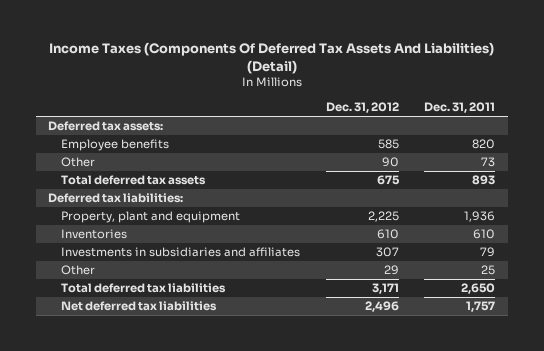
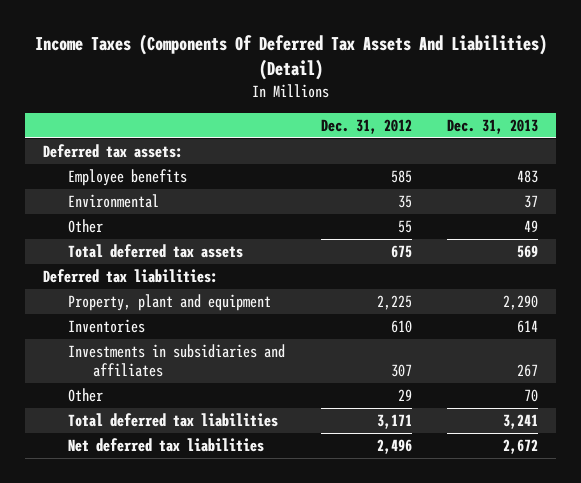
- | Dec. 31, 2012 | Dec. 31, 2011
+ | Dec. 31, 2012 | Dec. 31, 2013
- Other | 90 | 73
+ Environmental | 35 | 37
+ Other | 55 | 49

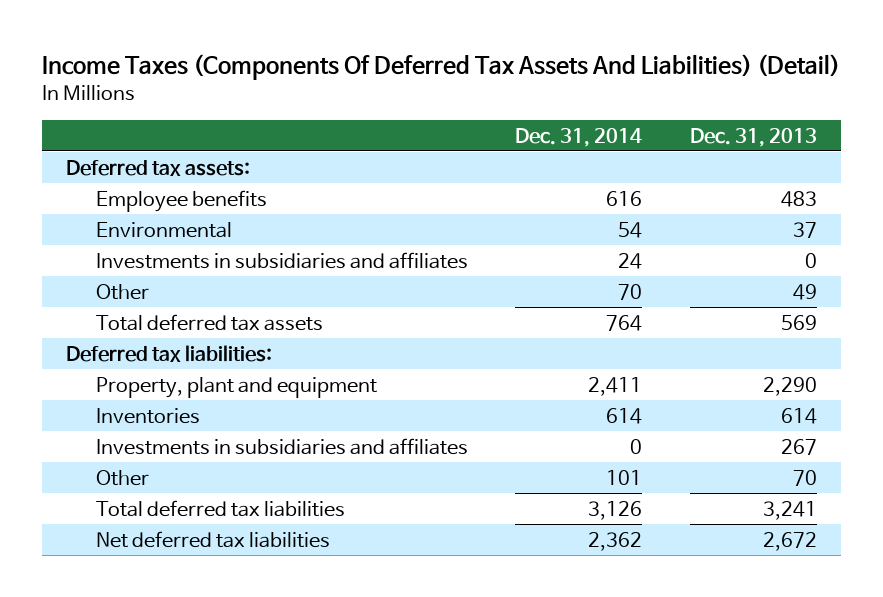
- | Dec. 31, 2012 | Dec. 31, 2013
+ | Dec. 31, 2014 | Dec. 31, 2013
+ Investments in subsidiaries and affiliates | 24 | 0

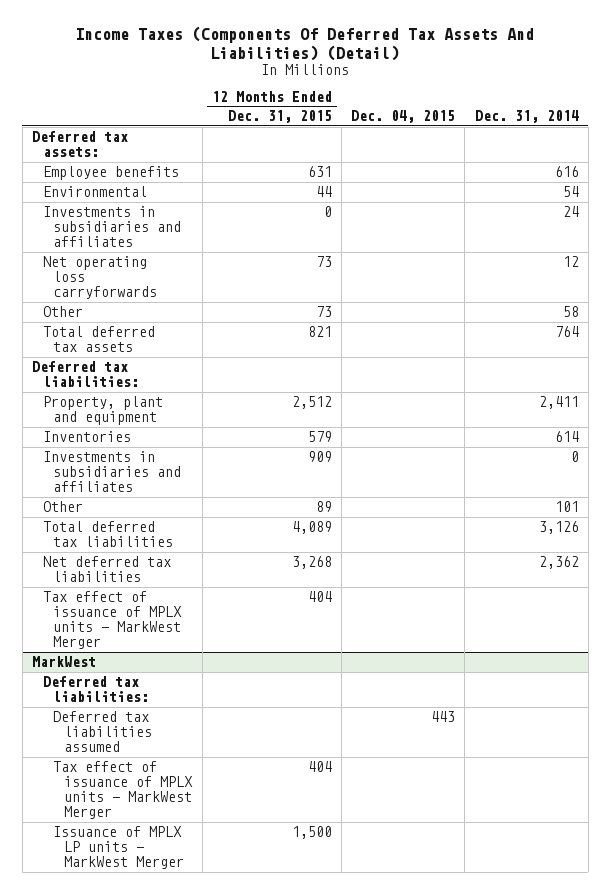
- | Dec. 31, 2014 | Dec. 31, 2013
+ | 12 Months Ended Dec. 31, 2015 | Dec. 04, 2015 | Dec. 31, 2014
- Other | 70 | 49
+ Net operating loss carryforwards | 73 | | 12
+ Other | 73 | | 58
+ Tax effect of issuance of MPLX units - MarkWest Merger | 404 | |
+ MarkWest
+ Deferred tax liabilities:
+ Deferred tax liabilities assumed | | 443 |
+ Tax effect of issuance of MPLX units - MarkWest Merger | 404 | |
+ Issuance of MPLX LP units - MarkWest Merger | 1,500 | |

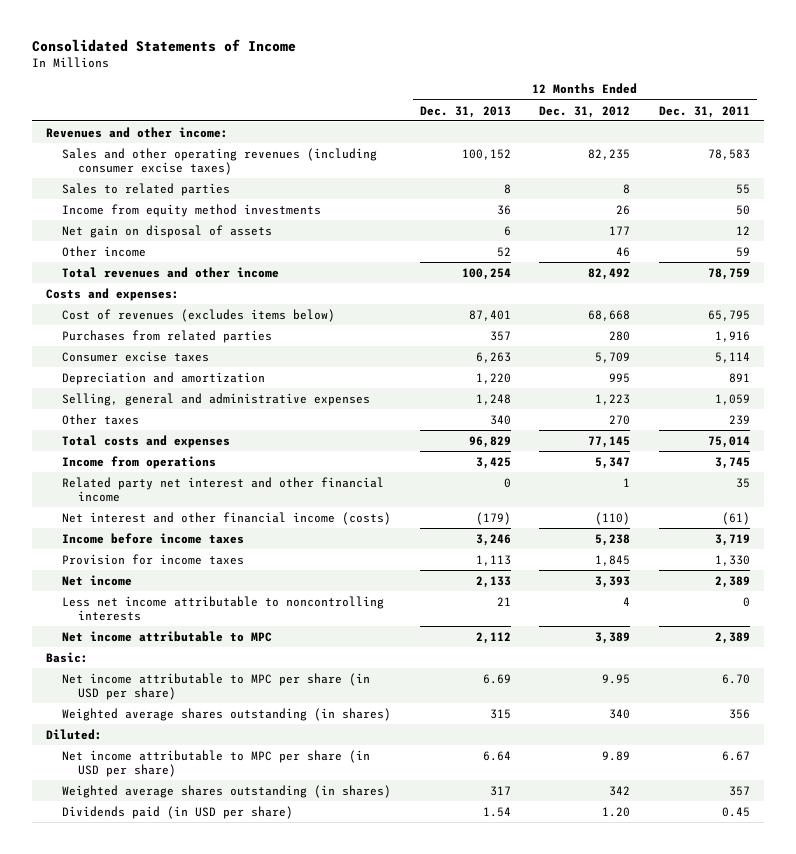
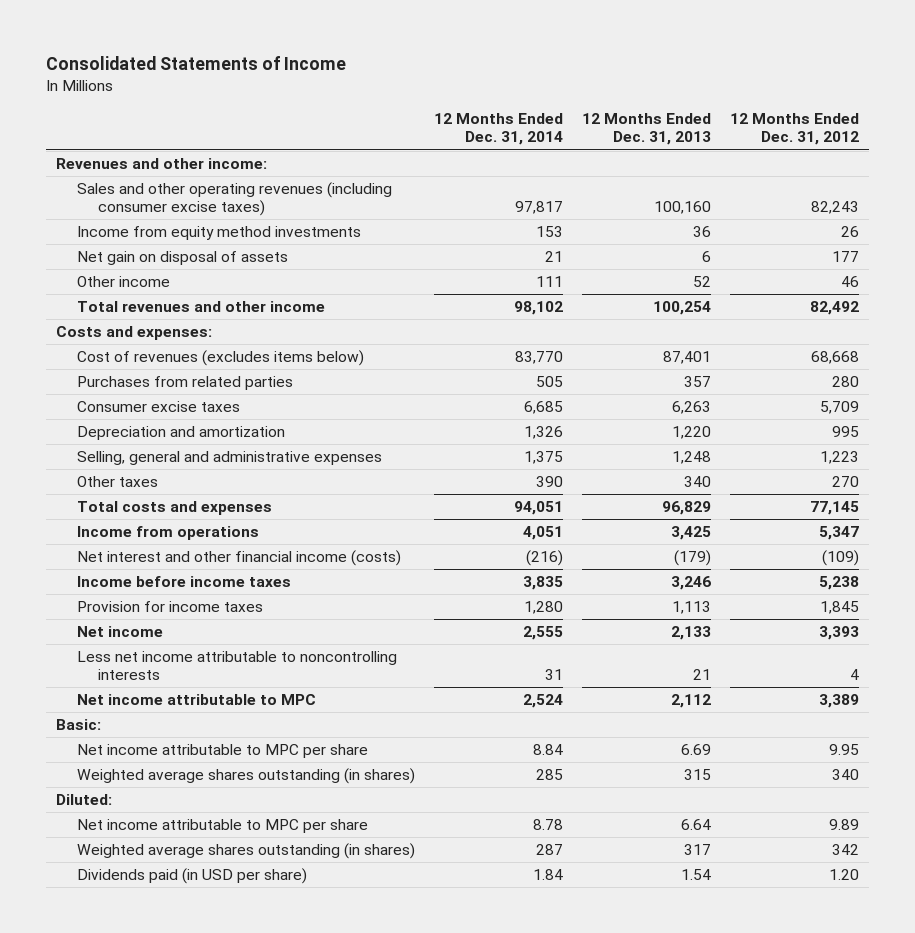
- | 12 Months Ended Dec. 31, 2013 | 12 Months Ended Dec. 31, 2012 | 12 Months Ended Dec. 31, 2011
+ | 12 Months Ended Dec. 31, 2014 | 12 Months Ended Dec. 31, 2013 | 12 Months Ended Dec. 31, 2012
- Sales and other operating revenues (including consumer excise taxes) | 100,152 | 82,235 | 78,583
- Sales to related parties | 8 | 8 | 55
+ Sales and other operating revenues (including consumer excise taxes) | 97,817 | 100,160 | 82,243
- Related party net interest and other financial income | 0 | 1 | 35
- Net interest and other financial income (costs) | (179) | (110) | (61)
+ Net interest and other financial income (costs) | (216) | (179) | (109)
- Net income attributable to MPC per share (in USD per share) | 6.69 | 9.95 | 6.70
+ Net income attributable to MPC per share | 8.84 | 6.69 | 9.95
- Net income attributable to MPC per share (in USD per share) | 6.64 | 9.89 | 6.67
+ Net income attributable to MPC per share | 8.78 | 6.64 | 9.89

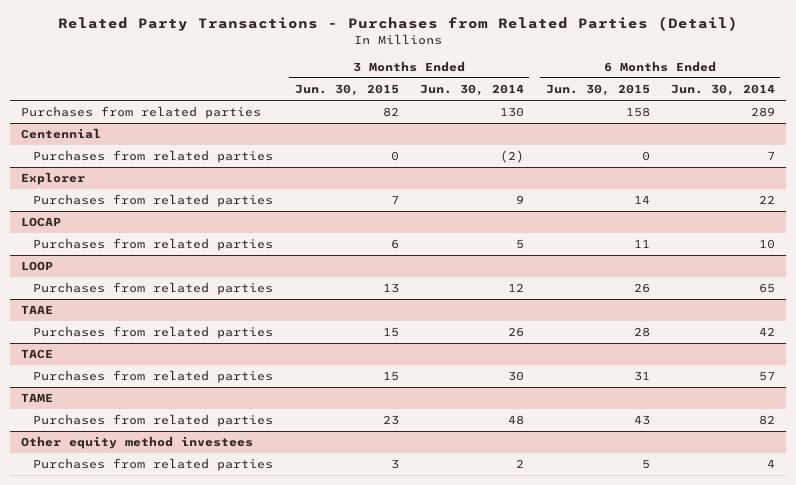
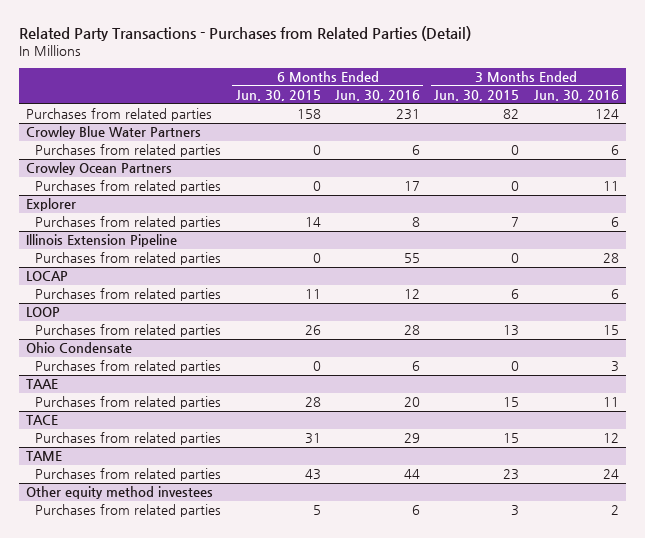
- | 3 Months Ended Jun. 30, 2015 | 3 Months Ended Jun. 30, 2014 | 6 Months Ended Jun. 30, 2015 | 6 Months Ended Jun. 30, 2014
+ | 6 Months Ended Jun. 30, 2015 | 6 Months Ended Jun. 30, 2016 | 3 Months Ended Jun. 30, 2015 | 3 Months Ended Jun. 30, 2016
- Centennial
+ Crowley Blue Water Partners
+ Crowley Ocean Partners
+ Purchases from related parties | 0 | 17 | 0 | 11
+ Illinois Extension Pipeline
+ Purchases from related parties | 0 | 55 | 0 | 28
+ Ohio Condensate
+ Purchases from related parties | 0 | 6 | 0 | 3

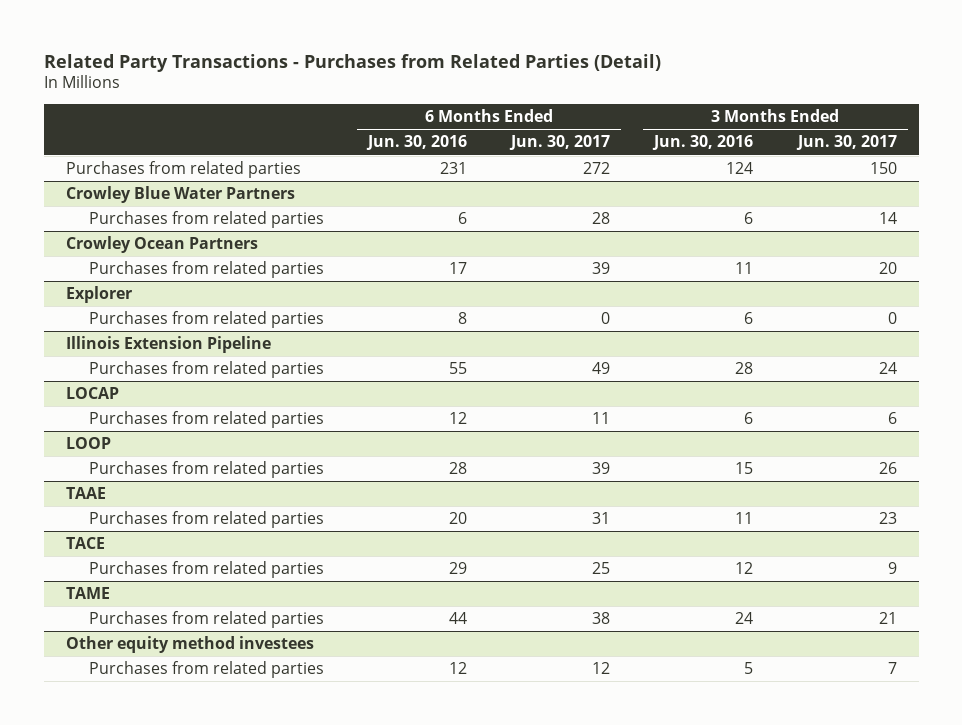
- | 6 Months Ended Jun. 30, 2015 | 6 Months Ended Jun. 30, 2016 | 3 Months Ended Jun. 30, 2015 | 3 Months Ended Jun. 30, 2016
+ | 6 Months Ended Jun. 30, 2016 | 6 Months Ended Jun. 30, 2017 | 3 Months Ended Jun. 30, 2016 | 3 Months Ended Jun. 30, 2017
- Ohio Condensate
- Purchases from related parties | 0 | 6 | 0 | 3
@ Other equity method investees
- Purchases from related parties | 5 | 6 | 3 | 2
+ Purchases from related parties | 12 | 12 | 5 | 7

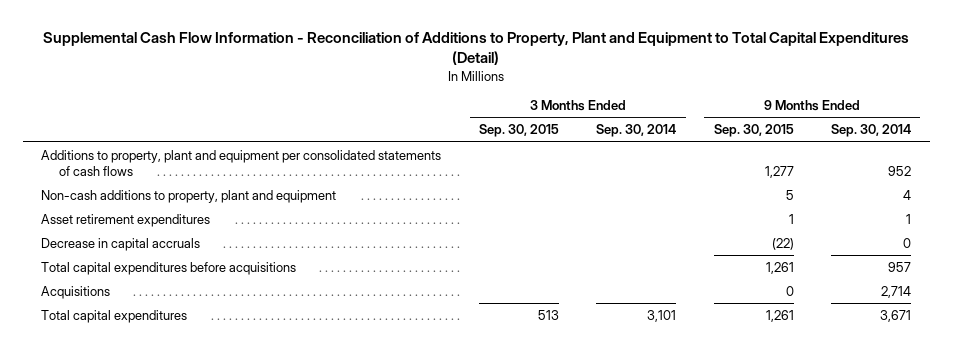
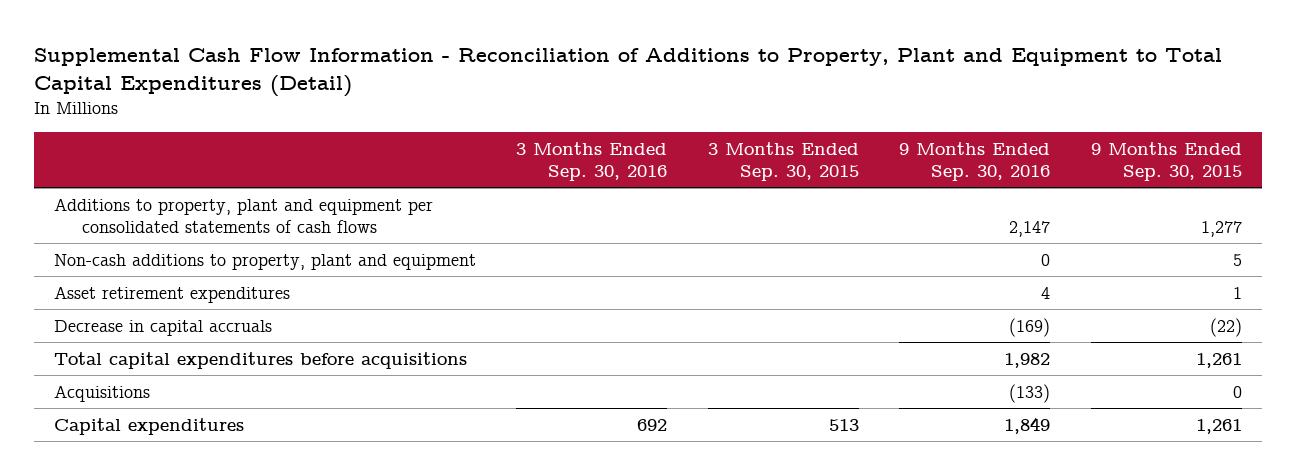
- | 3 Months Ended Sep. 30, 2015 | 3 Months Ended Sep. 30, 2014 | 9 Months Ended Sep. 30, 2015 | 9 Months Ended Sep. 30, 2014
+ | 3 Months Ended Sep. 30, 2016 | 3 Months Ended Sep. 30, 2015 | 9 Months Ended Sep. 30, 2016 | 9 Months Ended Sep. 30, 2015
- Total capital expenditures | 513 | 3,101 | 1,261 | 3,671
+ Capital expenditures | 692 | 513 | 1,849 | 1,261

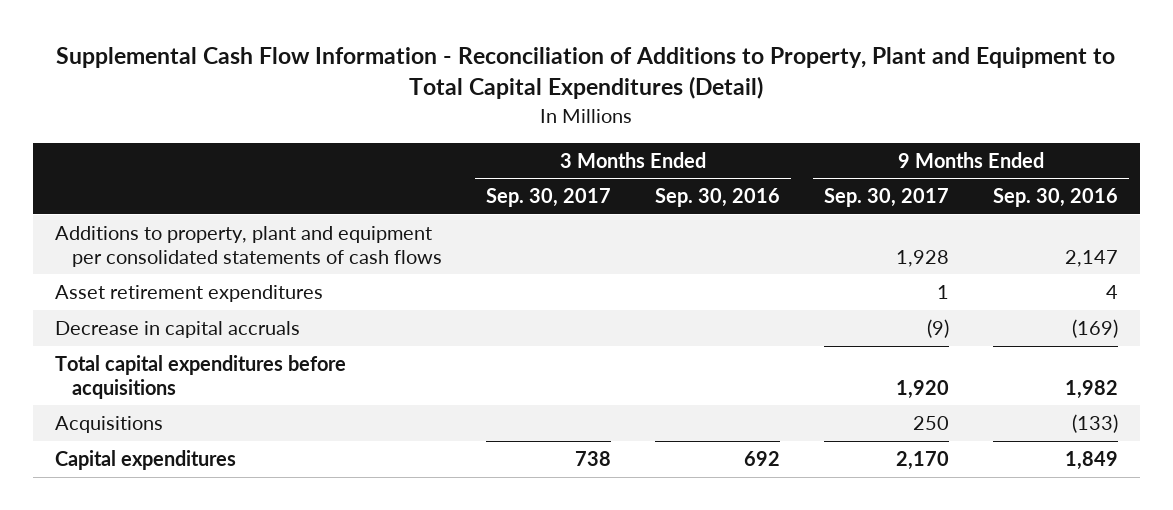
- | 3 Months Ended Sep. 30, 2016 | 3 Months Ended Sep. 30, 2015 | 9 Months Ended Sep. 30, 2016 | 9 Months Ended Sep. 30, 2015
+ | 3 Months Ended Sep. 30, 2017 | 3 Months Ended Sep. 30, 2016 | 9 Months Ended Sep. 30, 2017 | 9 Months Ended Sep. 30, 2016
- Non-cash additions to property, plant and equipment | | | 0 | 5

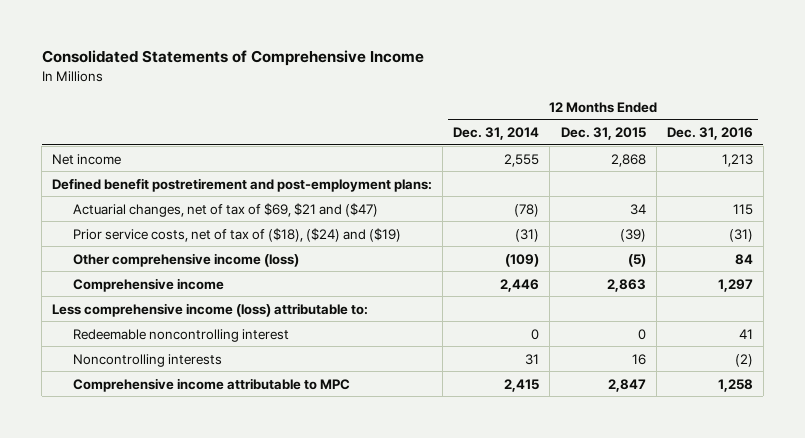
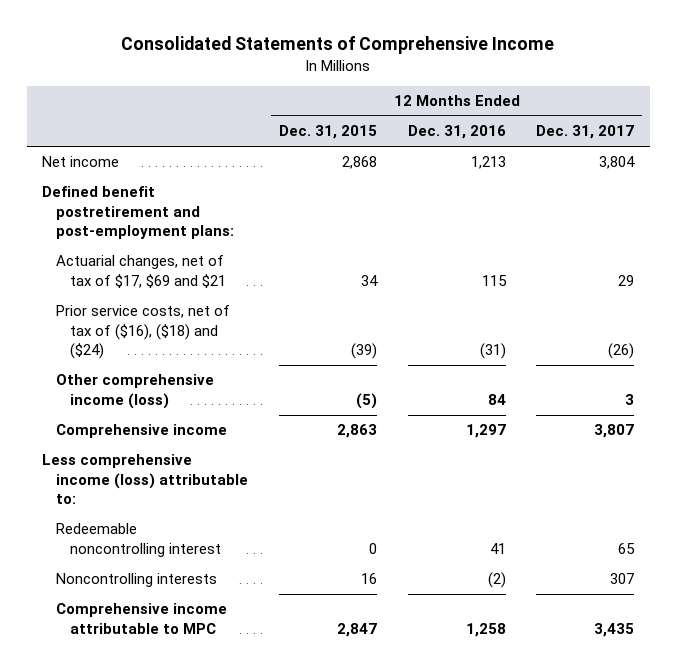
- | 12 Months Ended Dec. 31, 2014 | 12 Months Ended Dec. 31, 2015 | 12 Months Ended Dec. 31, 2016
+ | 12 Months Ended Dec. 31, 2015 | 12 Months Ended Dec. 31, 2016 | 12 Months Ended Dec. 31, 2017
- Actuarial changes, net of tax of $69, $21 and ($47) | (78) | 34 | 115
- Prior service costs, net of tax of ($18), ($24) and ($19) | (31) | (39) | (31)
+ Actuarial changes, net of tax of $17, $69 and $21 | 34 | 115 | 29
+ Prior service costs, net of tax of ($16), ($18) and ($24) | (39) | (31) | (26)

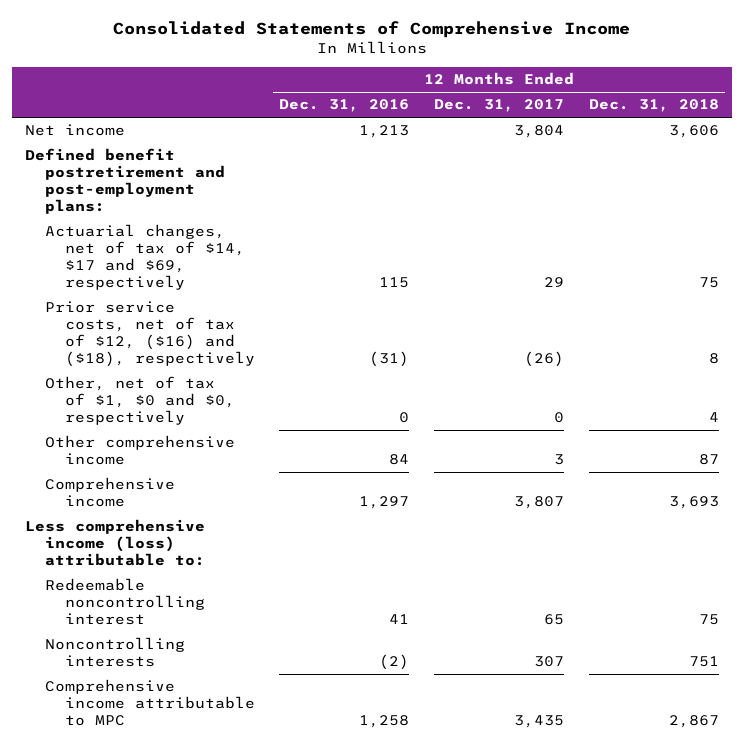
- | 12 Months Ended Dec. 31, 2015 | 12 Months Ended Dec. 31, 2016 | 12 Months Ended Dec. 31, 2017
+ | 12 Months Ended Dec. 31, 2016 | 12 Months Ended Dec. 31, 2017 | 12 Months Ended Dec. 31, 2018
- Actuarial changes, net of tax of $17, $69 and $21 | 34 | 115 | 29
- Prior service costs, net of tax of ($16), ($18) and ($24) | (39) | (31) | (26)
- Other comprehensive income (loss) | (5) | 84 | 3
+ Actuarial changes, net of tax of $14, $17 and $69, respectively | 115 | 29 | 75
+ Prior service costs, net of tax of $12, ($16) and ($18), respectively | (31) | (26) | 8
+ Other, net of tax of $1, $0 and $0, respectively | 0 | 0 | 4
+ Other comprehensive income | 84 | 3 | 87

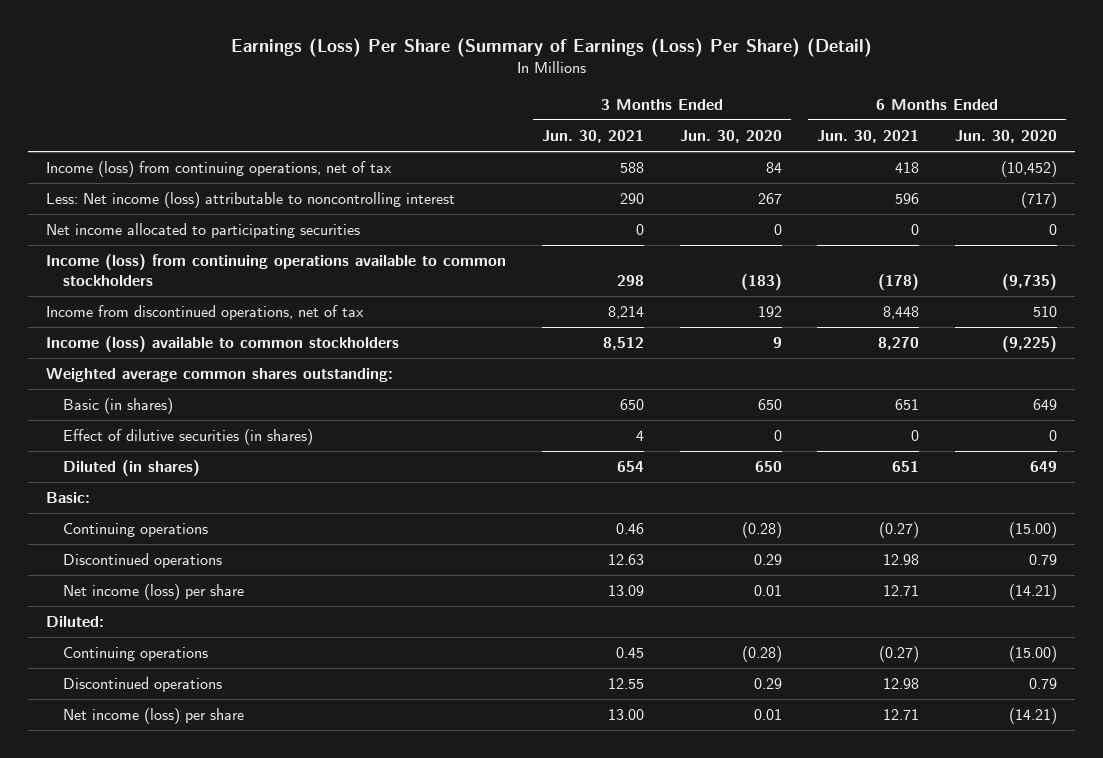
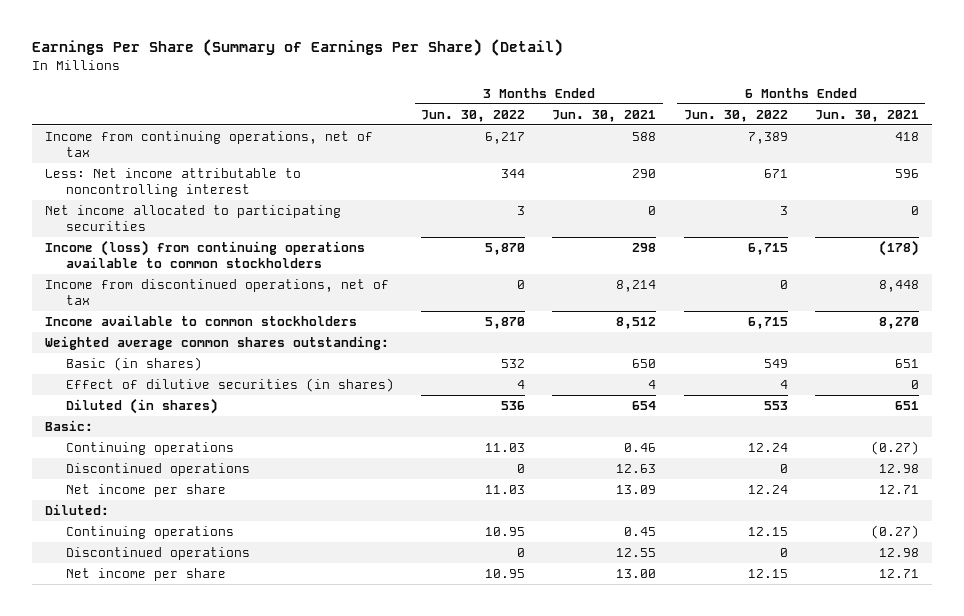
- Earnings (Loss) Per Share (Summary of Earnings (Loss) Per Share) (Detail)
+ Earnings Per Share (Summary of Earnings Per Share) (Detail)
- | 3 Months Ended Jun. 30, 2021 | 3 Months Ended Jun. 30, 2020 | 6 Months Ended Jun. 30, 2021 | 6 Months Ended Jun. 30, 2020
+ | 3 Months Ended Jun. 30, 2022 | 3 Months Ended Jun. 30, 2021 | 6 Months Ended Jun. 30, 2022 | 6 Months Ended Jun. 30, 2021
- Income (loss) from continuing operations, net of tax | 588 | 84 | 418 | (10,452)
- Less: Net income (loss) attributable to noncontrolling interest | 290 | 267 | 596 | (717)
+ Income from continuing operations, net of tax | 6,217 | 588 | 7,389 | 418
+ Less: Net income attributable to noncontrolling interest | 344 | 290 | 671 | 596
- Income (loss) available to common stockholders | 8,512 | 9 | 8,270 | (9,225)
+ Income available to common stockholders | 5,870 | 8,512 | 6,715 | 8,270
- Net income (loss) per share | 13.09 | 0.01 | 12.71 | (14.21)
+ Net income per share | 11.03 | 13.09 | 12.24 | 12.71
- Net income (loss) per share | 13.00 | 0.01 | 12.71 | (14.21)
+ Net income per share | 10.95 | 13.00 | 12.15 | 12.71

